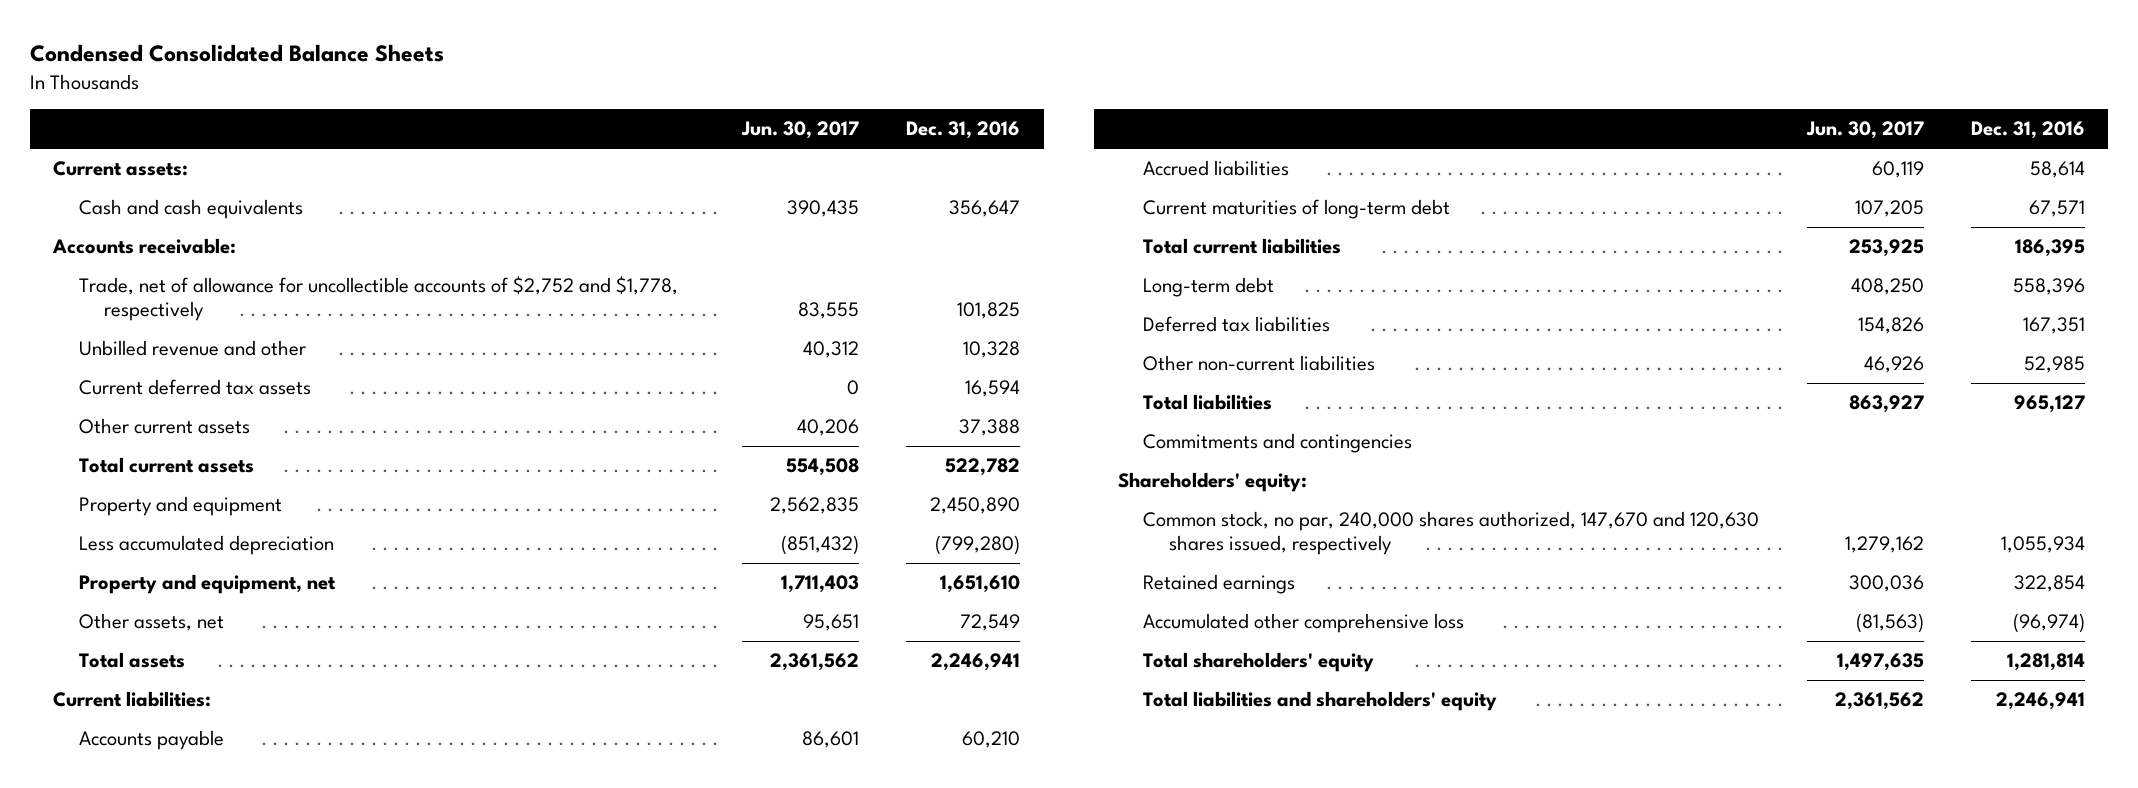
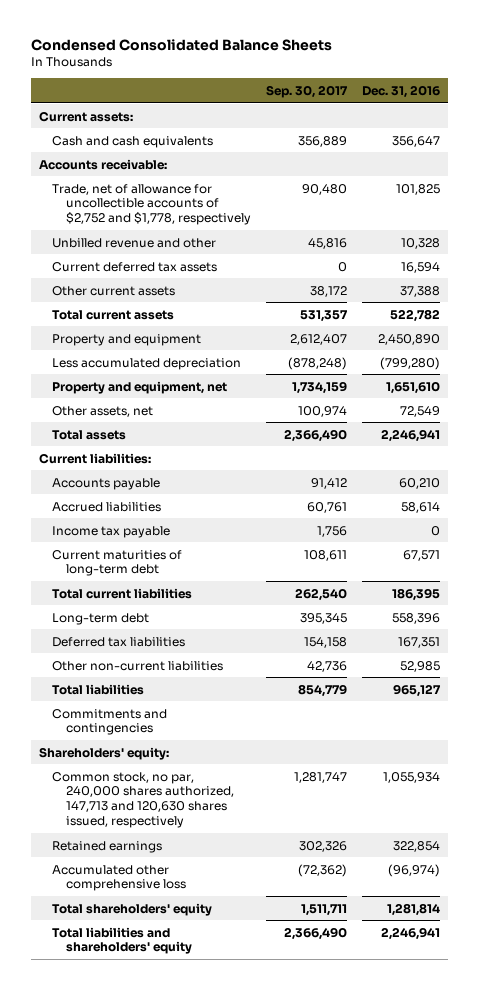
- | Jun. 30, 2017 | Dec. 31, 2016
+ | Sep. 30, 2017 | Dec. 31, 2016
+ Income tax payable | 1,756 | 0
- Common stock, no par, 240,000 shares authorized, 147,670 and 120,630 shares issued, respectively | 1,279,162 | 1,055,934
+ Common stock, no par, 240,000 shares authorized, 147,713 and 120,630 shares issued, respectively | 1,281,747 | 1,055,934

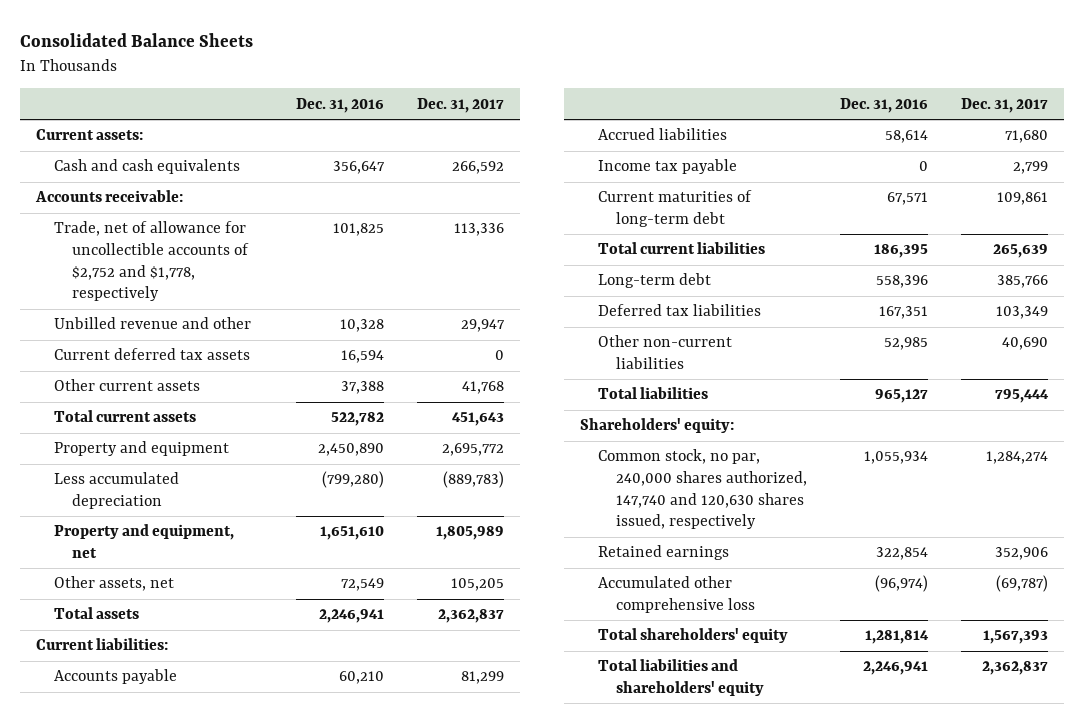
- Condensed Consolidated Balance Sheets
+ Consolidated Balance Sheets
- | Sep. 30, 2017 | Dec. 31, 2016
+ | Dec. 31, 2016 | Dec. 31, 2017
- Commitments and contingencies
- Common stock, no par, 240,000 shares authorized, 147,713 and 120,630 shares issued, respectively | 1,281,747 | 1,055,934
+ Common stock, no par, 240,000 shares authorized, 147,740 and 120,630 shares issued, respectively | 1,055,934 | 1,284,274

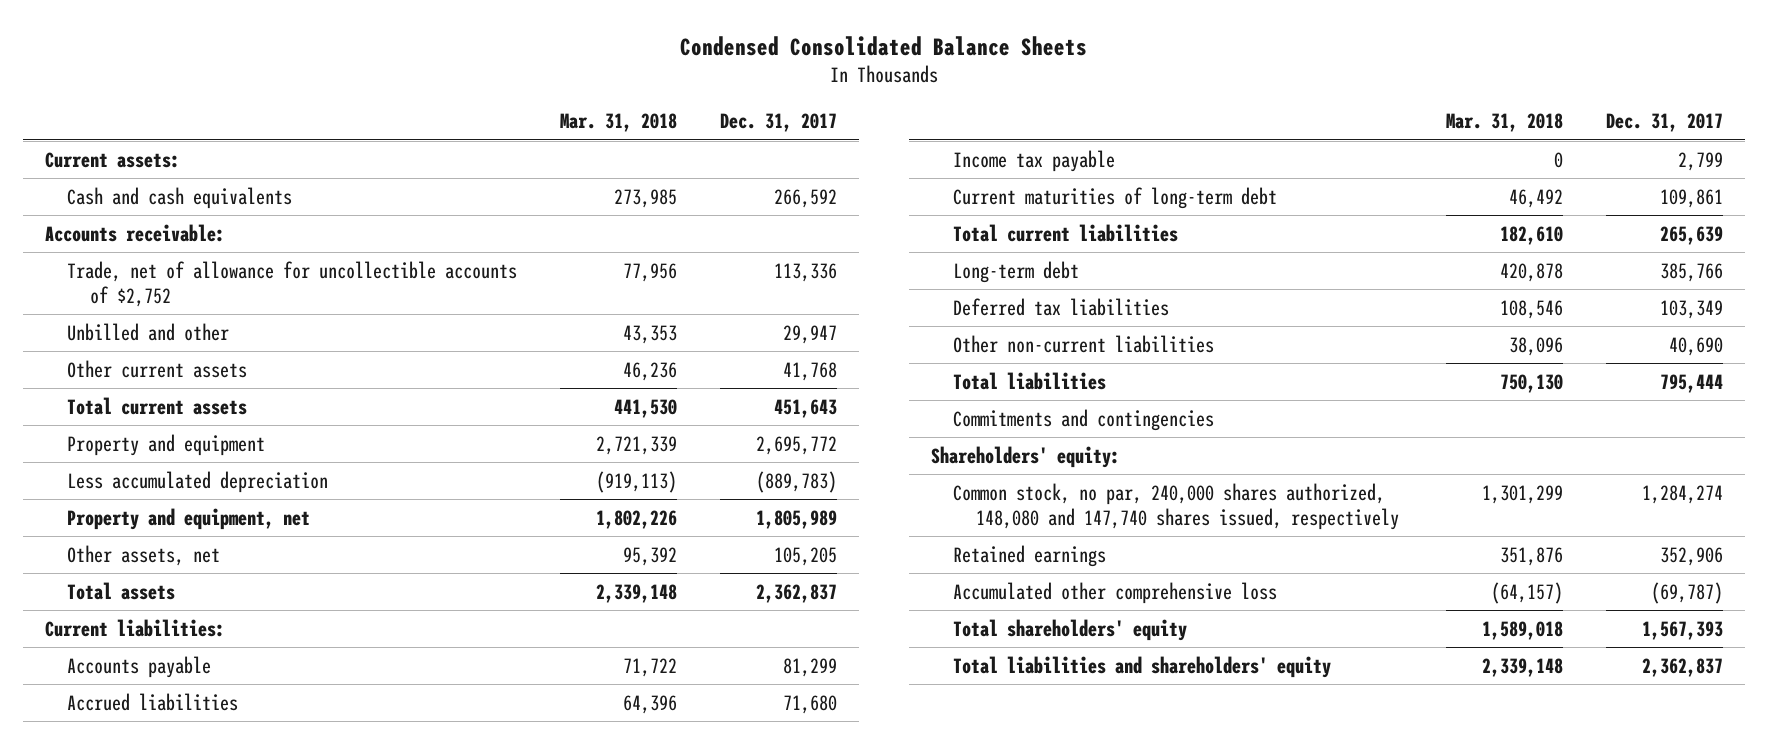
- Consolidated Balance Sheets
+ Condensed Consolidated Balance Sheets
- | Dec. 31, 2016 | Dec. 31, 2017
+ | Mar. 31, 2018 | Dec. 31, 2017
- Trade, net of allowance for uncollectible accounts of $2,752 and $1,778, respectively | 101,825 | 113,336
- Unbilled revenue and other | 10,328 | 29,947
- Current deferred tax assets | 16,594 | 0
+ Trade, net of allowance for uncollectible accounts of $2,752 | 77,956 | 113,336
+ Unbilled and other | 43,353 | 29,947
+ Commitments and contingencies
- Common stock, no par, 240,000 shares authorized, 147,740 and 120,630 shares issued, respectively | 1,055,934 | 1,284,274
+ Common stock, no par, 240,000 shares authorized, 148,080 and 147,740 shares issued, respectively | 1,301,299 | 1,284,274

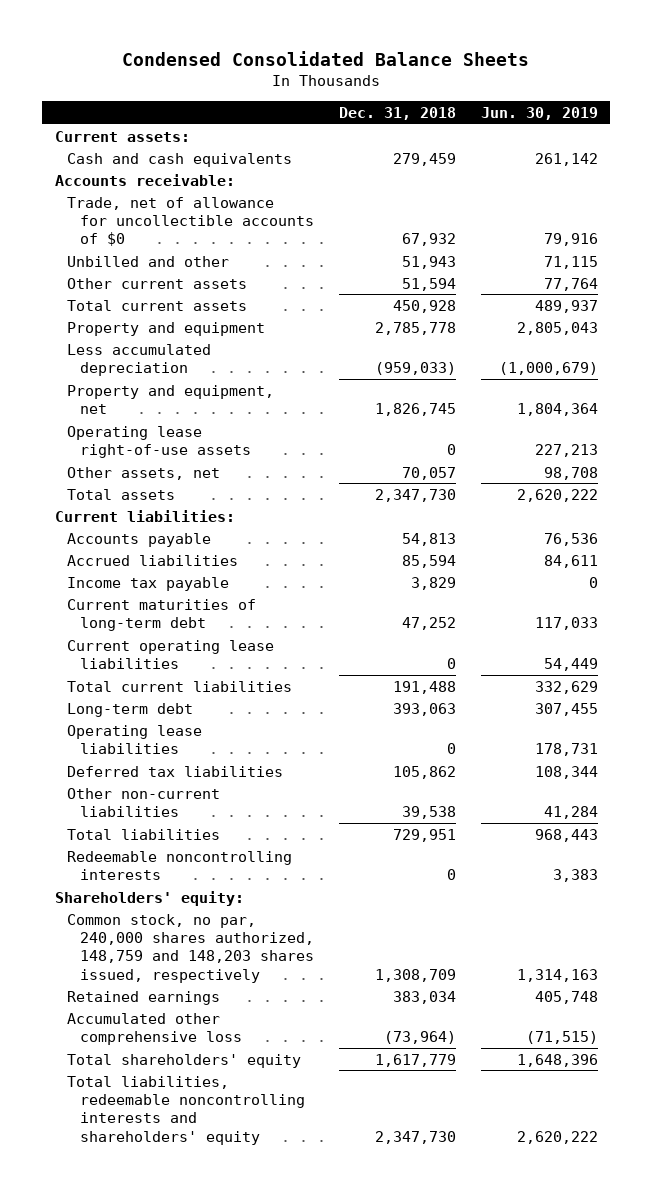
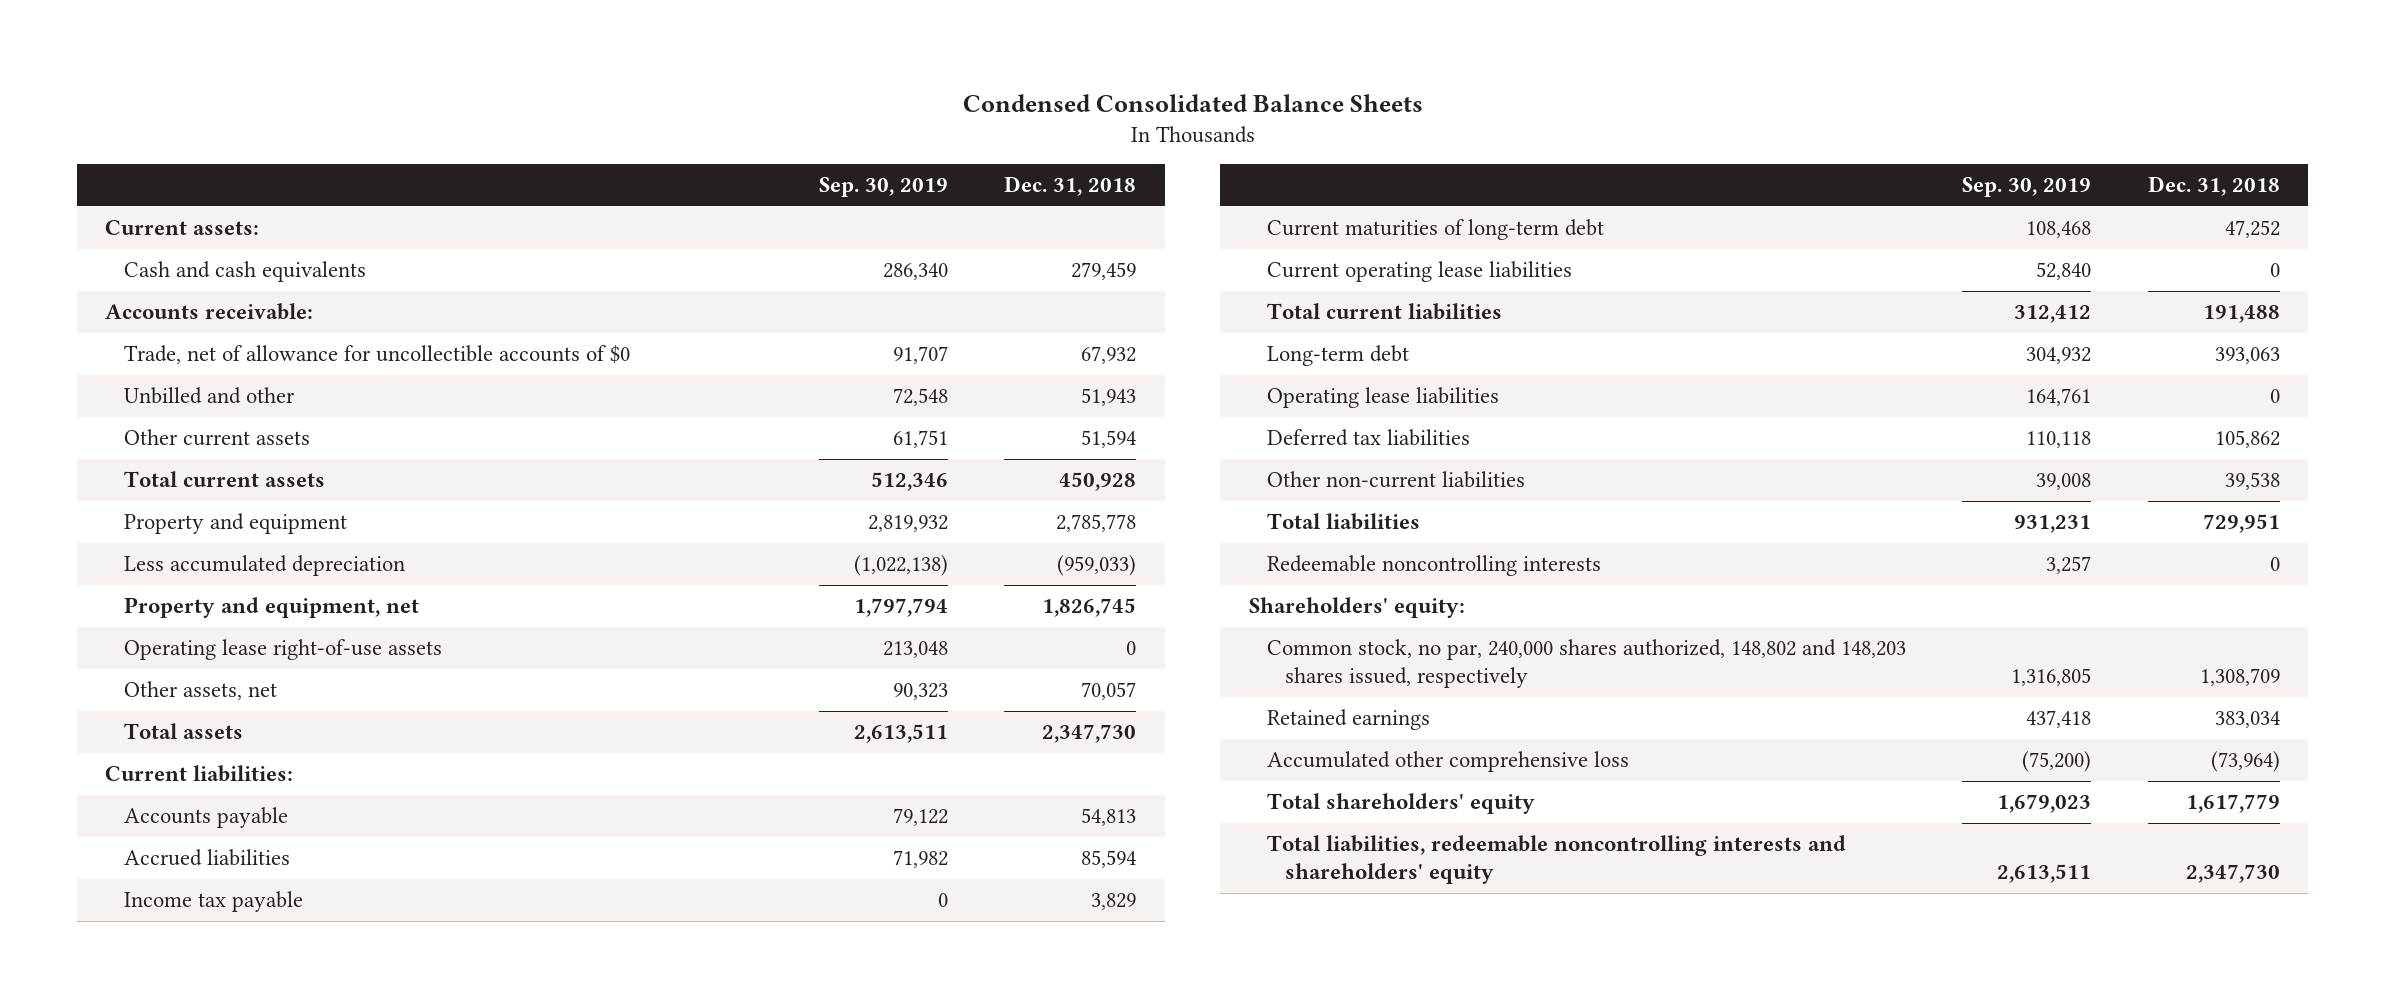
- | Dec. 31, 2018 | Jun. 30, 2019
+ | Sep. 30, 2019 | Dec. 31, 2018
- Common stock, no par, 240,000 shares authorized, 148,759 and 148,203 shares issued, respectively | 1,308,709 | 1,314,163
+ Common stock, no par, 240,000 shares authorized, 148,802 and 148,203 shares issued, respectively | 1,316,805 | 1,308,709

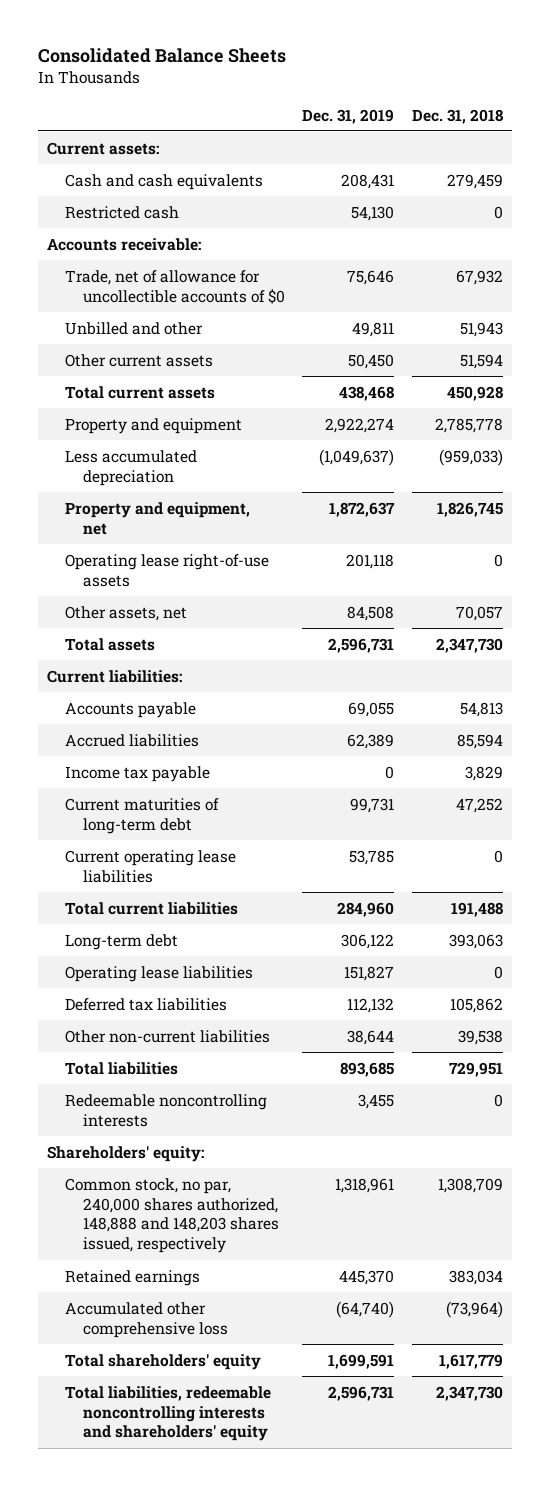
- Condensed Consolidated Balance Sheets
+ Consolidated Balance Sheets
- | Sep. 30, 2019 | Dec. 31, 2018
+ | Dec. 31, 2019 | Dec. 31, 2018
+ Restricted cash | 54,130 | 0
- Common stock, no par, 240,000 shares authorized, 148,802 and 148,203 shares issued, respectively | 1,316,805 | 1,308,709
+ Common stock, no par, 240,000 shares authorized, 148,888 and 148,203 shares issued, respectively | 1,318,961 | 1,308,709

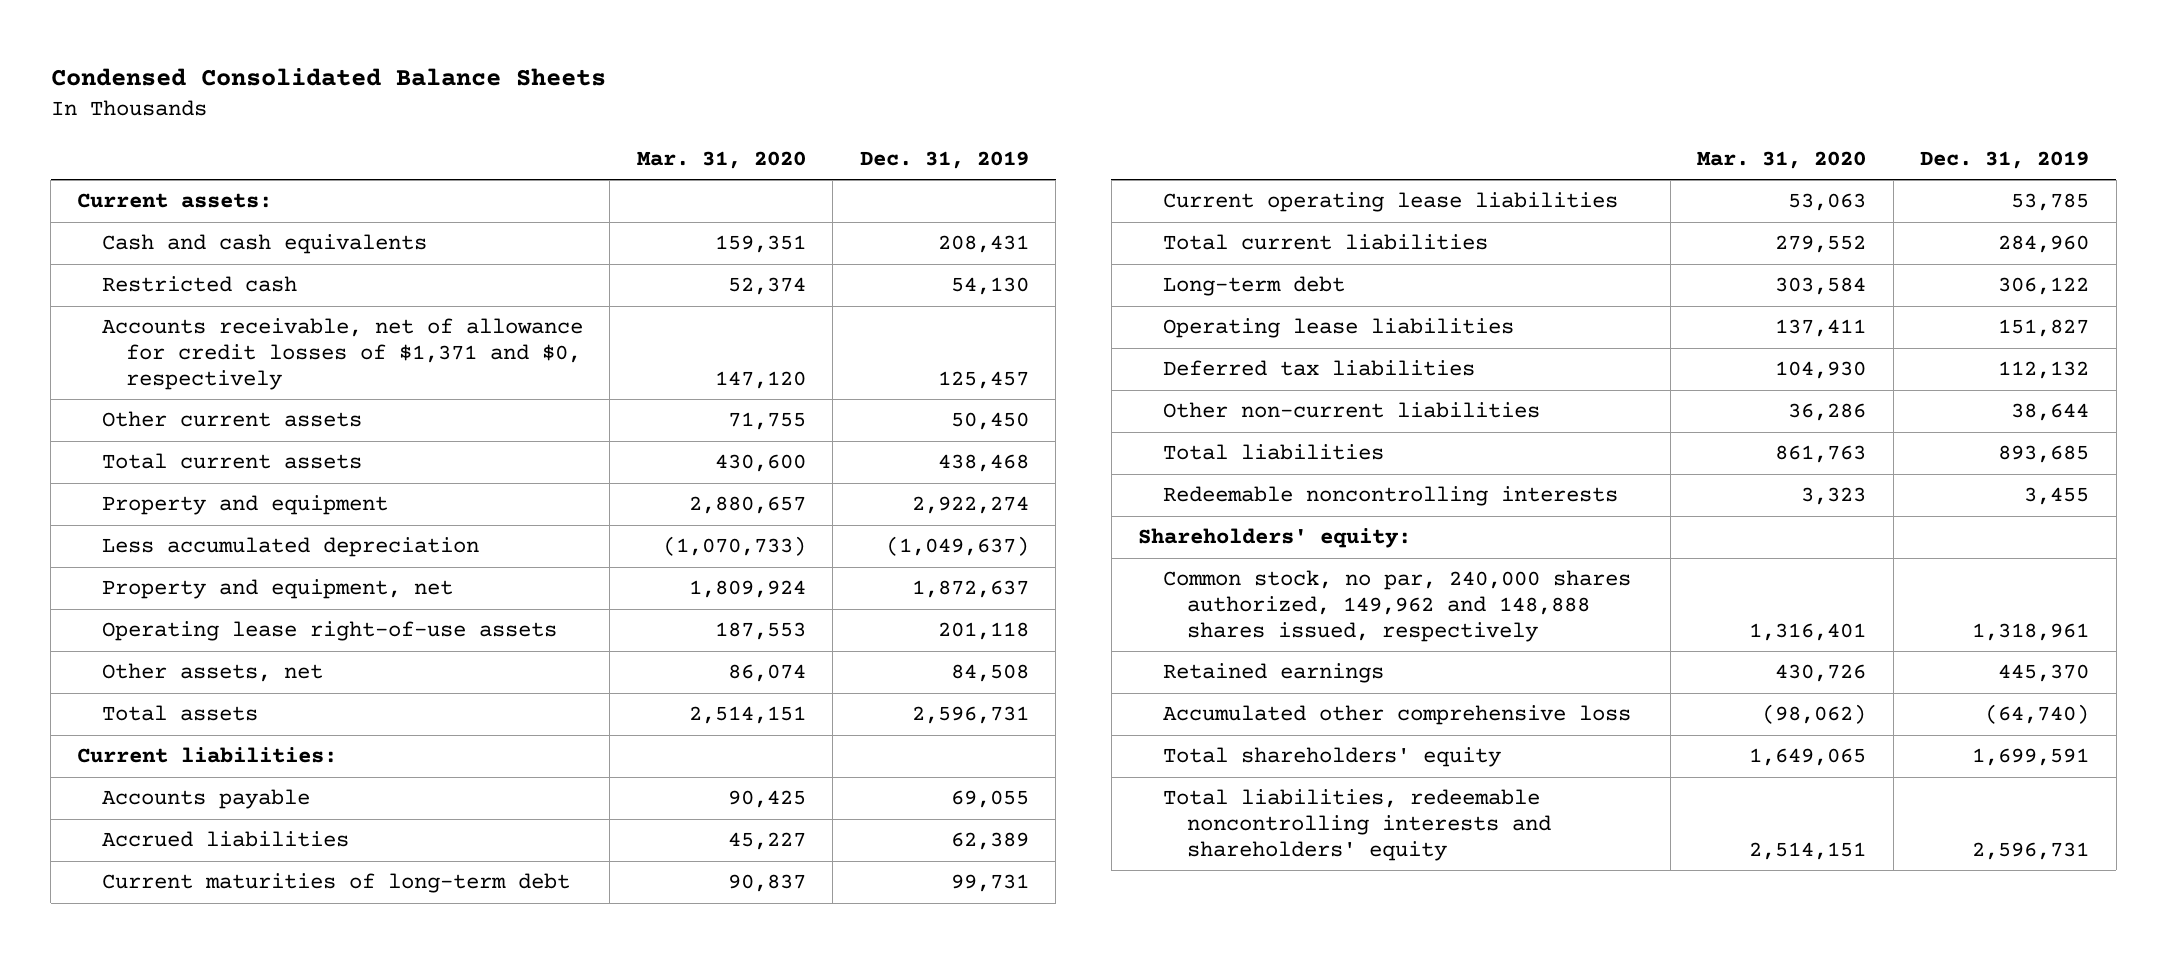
- Consolidated Balance Sheets
+ Condensed Consolidated Balance Sheets
- | Dec. 31, 2019 | Dec. 31, 2018
+ | Mar. 31, 2020 | Dec. 31, 2019
- Accounts receivable:
- Trade, net of allowance for uncollectible accounts of $0 | 75,646 | 67,932
- Unbilled and other | 49,811 | 51,943
+ Accounts receivable, net of allowance for credit losses of $1,371 and $0, respectively | 147,120 | 125,457
- Income tax payable | 0 | 3,829
- Common stock, no par, 240,000 shares authorized, 148,888 and 148,203 shares issued, respectively | 1,318,961 | 1,308,709
+ Common stock, no par, 240,000 shares authorized, 149,962 and 148,888 shares issued, respectively | 1,316,401 | 1,318,961

